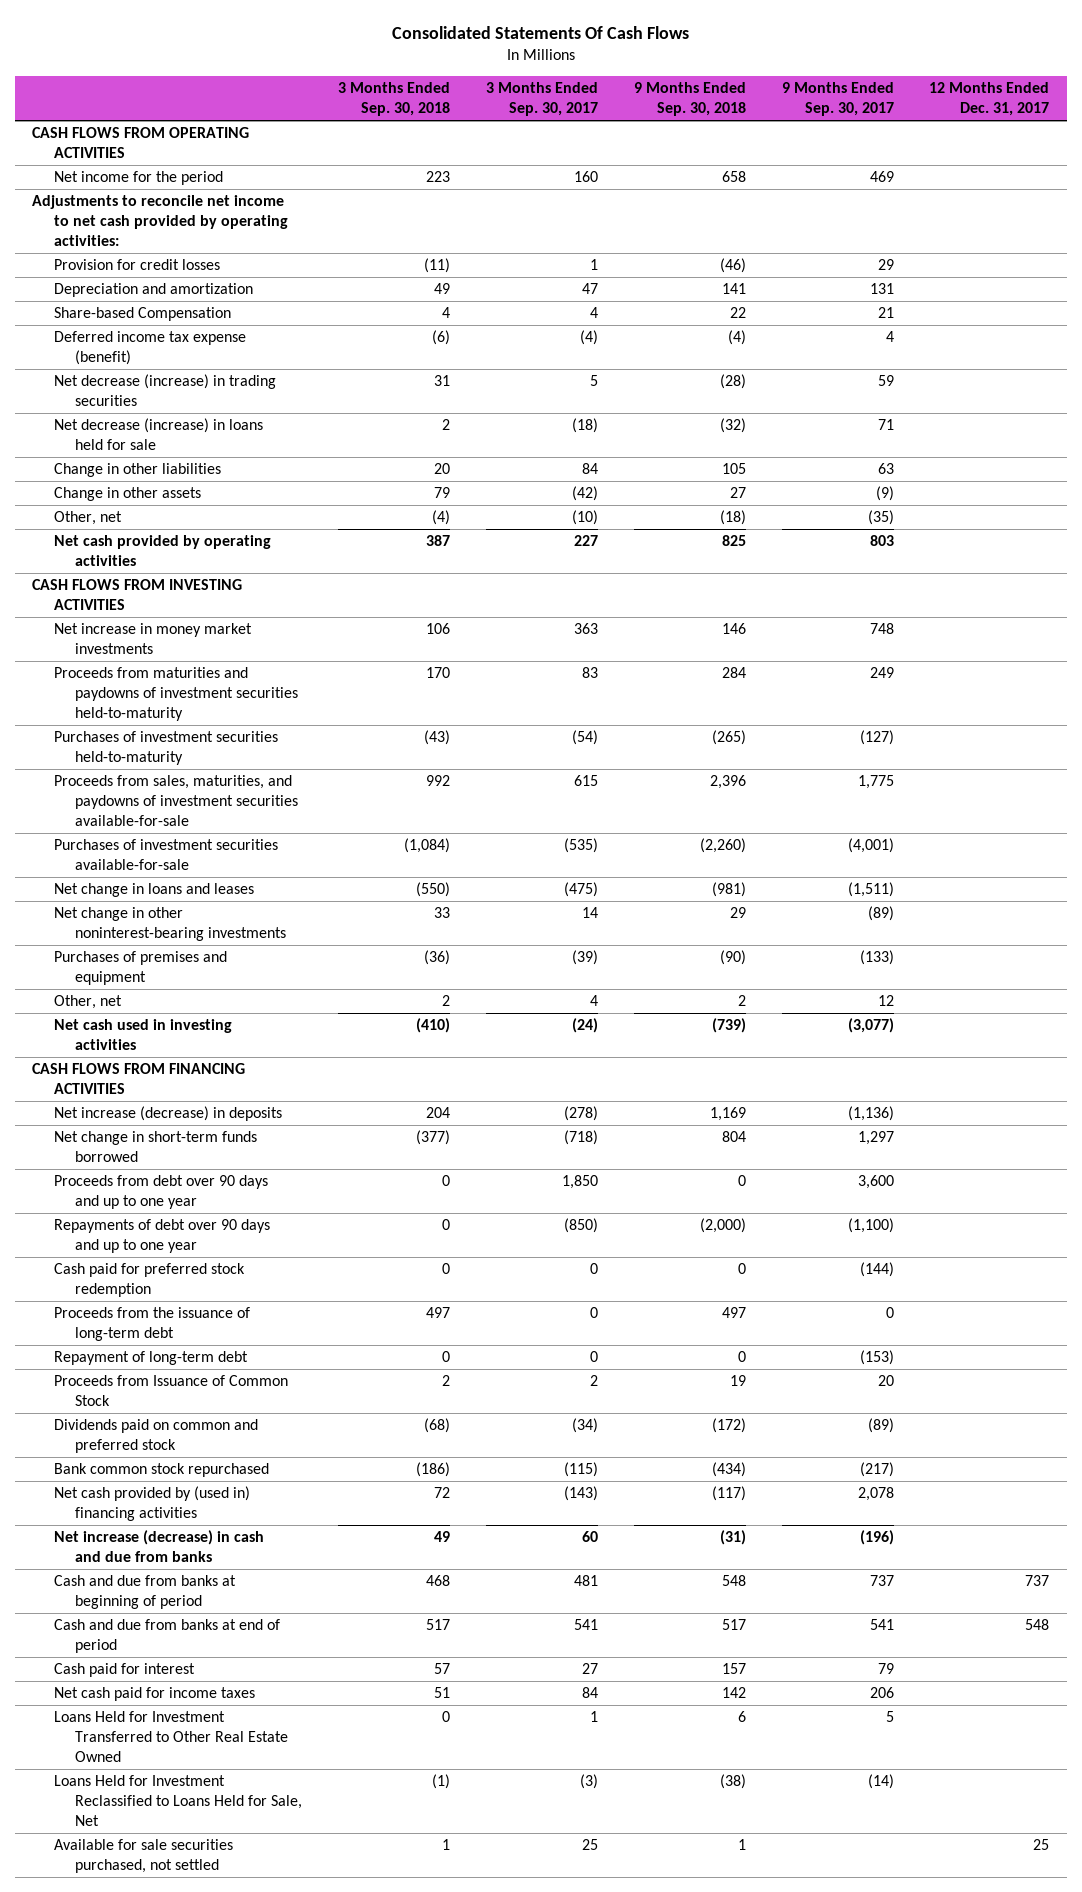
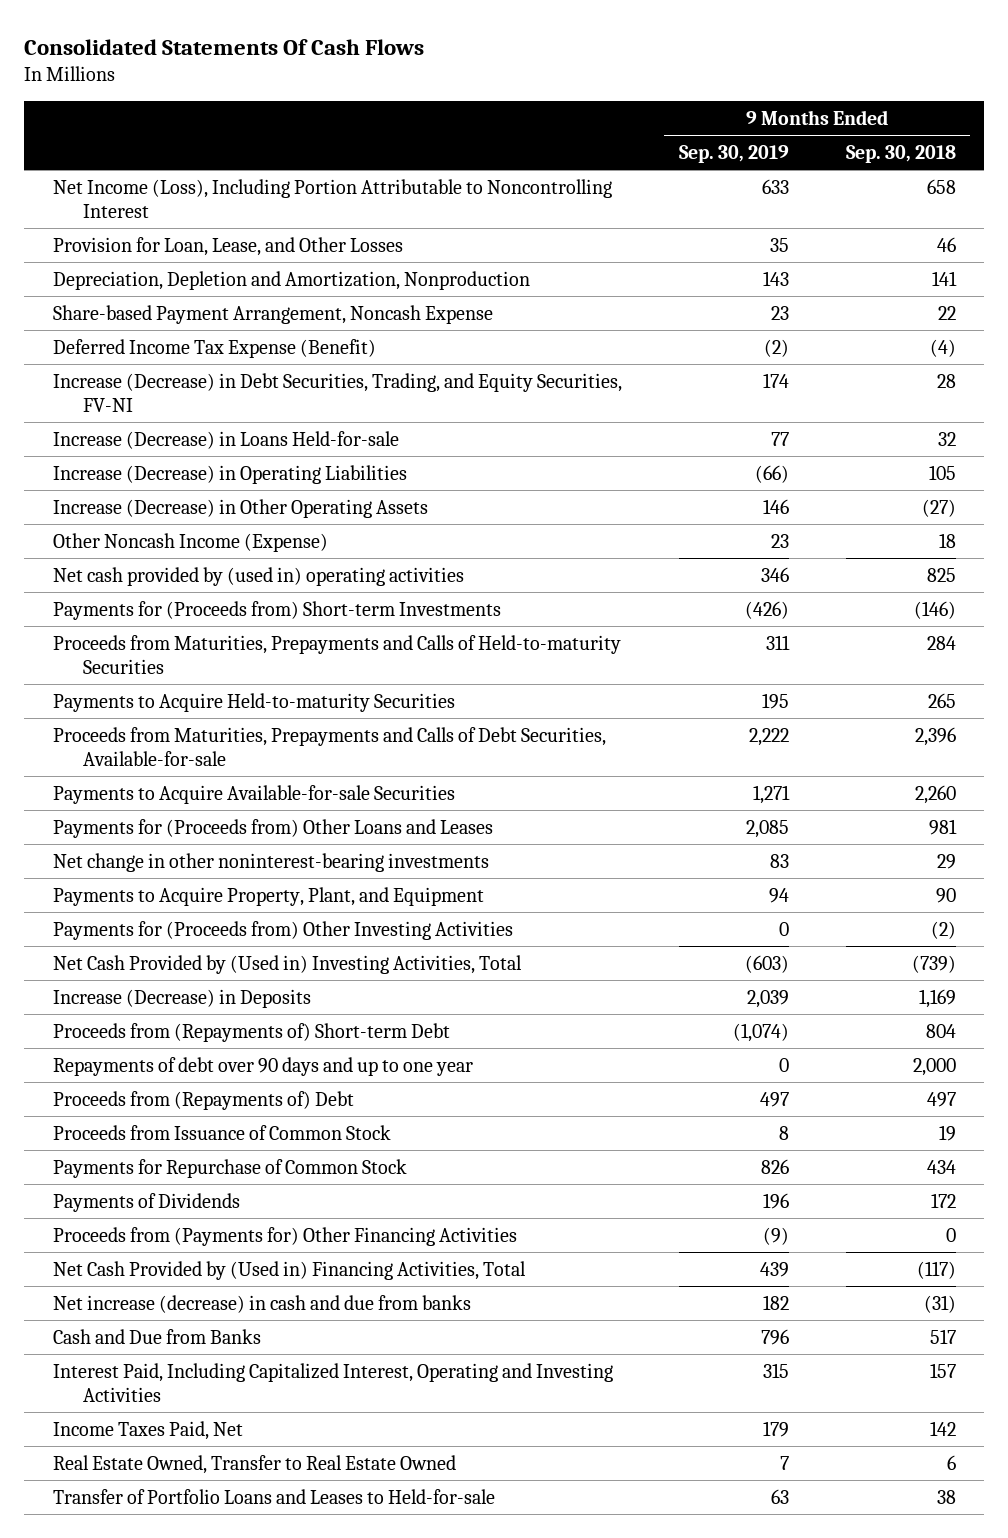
- | 3 Months Ended Sep. 30, 2018 | 3 Months Ended Sep. 30, 2017 | 9 Months Ended Sep. 30, 2018 | 9 Months Ended Sep. 30, 2017 | 12 Months Ended Dec. 31, 2017
+ | 9 Months Ended Sep. 30, 2019 | 9 Months Ended Sep. 30, 2018
- CASH FLOWS FROM OPERATING ACTIVITIES
- Net income for the period | 223 | 160 | 658 | 469 |
- Adjustments to reconcile net income to net cash provided by operating activities:
- Provision for credit losses | (11) | 1 | (46) | 29 |
- Depreciation and amortization | 49 | 47 | 141 | 131 |
- Share-based Compensation | 4 | 4 | 22 | 21 |
- Deferred income tax expense (benefit) | (6) | (4) | (4) | 4 |
- Net decrease (increase) in trading securities | 31 | 5 | (28) | 59 |
- Net decrease (increase) in loans held for sale | 2 | (18) | (32) | 71 |
- Change in other liabilities | 20 | 84 | 105 | 63 |
- Change in other assets | 79 | (42) | 27 | (9) |
- Other, net | (4) | (10) | (18) | (35) |
- Net cash provided by operating activities | 387 | 227 | 825 | 803 |
- CASH FLOWS FROM INVESTING ACTIVITIES
- Net increase in money market investments | 106 | 363 | 146 | 748 |
- Proceeds from maturities and paydowns of investment securities held-to-maturity | 170 | 83 | 284 | 249 |
- Purchases of investment securities held-to-maturity | (43) | (54) | (265) | (127) |
- Proceeds from sales, maturities, and paydowns of investment securities available-for-sale | 992 | 615 | 2,396 | 1,775 |
- Purchases of investment securities available-for-sale | (1,084) | (535) | (2,260) | (4,001) |
- Net change in loans and leases | (550) | (475) | (981) | (1,511) |
+ Net Income (Loss), Including Portion Attributable to Noncontrolling Interest | 633 | 658
+ Provision for Loan, Lease, and Other Losses | 35 | 46
+ Depreciation, Depletion and Amortization, Nonproduction | 143 | 141
+ Share-based Payment Arrangement, Noncash Expense | 23 | 22
+ Deferred Income Tax Expense (Benefit) | (2) | (4)
+ Increase (Decrease) in Debt Securities, Trading, and Equity Securities, FV-NI | 174 | 28
+ Increase (Decrease) in Loans Held-for-sale | 77 | 32
+ Increase (Decrease) in Operating Liabilities | (66) | 105
+ Increase (Decrease) in Other Operating Assets | 146 | (27)
+ Other Noncash Income (Expense) | 23 | 18
+ Net cash provided by (used in) operating activities | 346 | 825
+ Payments for (Proceeds from) Short-term Investments | (426) | (146)
+ Proceeds from Maturities, Prepayments and Calls of Held-to-maturity Securities | 311 | 284
+ Payments to Acquire Held-to-maturity Securities | 195 | 265
+ Proceeds from Maturities, Prepayments and Calls of Debt Securities, Available-for-sale | 2,222 | 2,396
+ Payments to Acquire Available-for-sale Securities | 1,271 | 2,260
+ Payments for (Proceeds from) Other Loans and Leases | 2,085 | 981
- Purchases of premises and equipment | (36) | (39) | (90) | (133) |
- Other, net | 2 | 4 | 2 | 12 |
- Net cash used in investing activities | (410) | (24) | (739) | (3,077) |
- CASH FLOWS FROM FINANCING ACTIVITIES
- Net increase (decrease) in deposits | 204 | (278) | 1,169 | (1,136) |
- Net change in short-term funds borrowed | (377) | (718) | 804 | 1,297 |
- Proceeds from debt over 90 days and up to one year | 0 | 1,850 | 0 | 3,600 |
- Repayments of debt over 90 days and up to one year | 0 | (850) | (2,000) | (1,100) |
- Cash paid for preferred stock redemption | 0 | 0 | 0 | (144) |
- Proceeds from the issuance of long-term debt | 497 | 0 | 497 | 0 |
- Repayment of long-term debt | 0 | 0 | 0 | (153) |
+ Payments to Acquire Property, Plant, and Equipment | 94 | 90
+ Payments for (Proceeds from) Other Investing Activities | 0 | (2)
+ Net Cash Provided by (Used in) Investing Activities, Total | (603) | (739)
+ Increase (Decrease) in Deposits | 2,039 | 1,169
+ Proceeds from (Repayments of) Short-term Debt | (1,074) | 804
+ Repayments of debt over 90 days and up to one year | 0 | 2,000
+ Proceeds from (Repayments of) Debt | 497 | 497
- Dividends paid on common and preferred stock | (68) | (34) | (172) | (89) |
- Bank common stock repurchased | (186) | (115) | (434) | (217) |
- Net cash provided by (used in) financing activities | 72 | (143) | (117) | 2,078 |
+ Payments for Repurchase of Common Stock | 826 | 434
+ Payments of Dividends | 196 | 172
+ Proceeds from (Payments for) Other Financing Activities | (9) | 0
+ Net Cash Provided by (Used in) Financing Activities, Total | 439 | (117)
- Cash and due from banks at beginning of period | 468 | 481 | 548 | 737 | 737
- Cash and due from banks at end of period | 517 | 541 | 517 | 541 | 548
- Cash paid for interest | 57 | 27 | 157 | 79 |
- Net cash paid for income taxes | 51 | 84 | 142 | 206 |
- Loans Held for Investment Transferred to Other Real Estate Owned | 0 | 1 | 6 | 5 |
- Loans Held for Investment Reclassified to Loans Held for Sale, Net | (1) | (3) | (38) | (14) |
- Available for sale securities purchased, not settled | 1 | 25 | 1 | | 25
+ Cash and Due from Banks | 796 | 517
+ Interest Paid, Including Capitalized Interest, Operating and Investing Activities | 315 | 157
+ Income Taxes Paid, Net | 179 | 142
+ Real Estate Owned, Transfer to Real Estate Owned | 7 | 6
+ Transfer of Portfolio Loans and Leases to Held-for-sale | 63 | 38

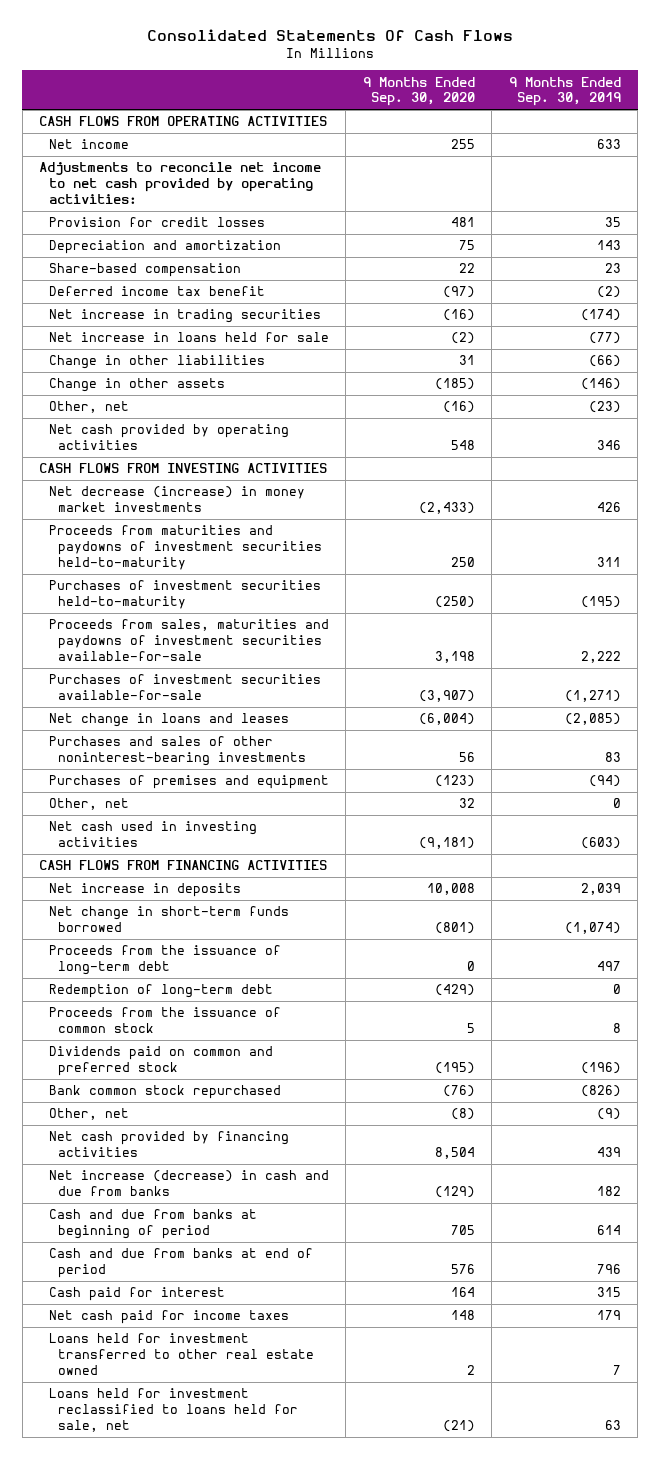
- | 9 Months Ended Sep. 30, 2019 | 9 Months Ended Sep. 30, 2018
+ | 9 Months Ended Sep. 30, 2020 | 9 Months Ended Sep. 30, 2019
- Net Income (Loss), Including Portion Attributable to Noncontrolling Interest | 633 | 658
- Provision for Loan, Lease, and Other Losses | 35 | 46
- Depreciation, Depletion and Amortization, Nonproduction | 143 | 141
- Share-based Payment Arrangement, Noncash Expense | 23 | 22
- Deferred Income Tax Expense (Benefit) | (2) | (4)
- Increase (Decrease) in Debt Securities, Trading, and Equity Securities, FV-NI | 174 | 28
- Increase (Decrease) in Loans Held-for-sale | 77 | 32
- Increase (Decrease) in Operating Liabilities | (66) | 105
- Increase (Decrease) in Other Operating Assets | 146 | (27)
- Other Noncash Income (Expense) | 23 | 18
- Net cash provided by (used in) operating activities | 346 | 825
- Payments for (Proceeds from) Short-term Investments | (426) | (146)
- Proceeds from Maturities, Prepayments and Calls of Held-to-maturity Securities | 311 | 284
- Payments to Acquire Held-to-maturity Securities | 195 | 265
- Proceeds from Maturities, Prepayments and Calls of Debt Securities, Available-for-sale | 2,222 | 2,396
- Payments to Acquire Available-for-sale Securities | 1,271 | 2,260
- Payments for (Proceeds from) Other Loans and Leases | 2,085 | 981
- Net change in other noninterest-bearing investments | 83 | 29
- Payments to Acquire Property, Plant, and Equipment | 94 | 90
- Payments for (Proceeds from) Other Investing Activities | 0 | (2)
- Net Cash Provided by (Used in) Investing Activities, Total | (603) | (739)
- Increase (Decrease) in Deposits | 2,039 | 1,169
- Proceeds from (Repayments of) Short-term Debt | (1,074) | 804
- Repayments of debt over 90 days and up to one year | 0 | 2,000
- Proceeds from (Repayments of) Debt | 497 | 497
- Proceeds from Issuance of Common Stock | 8 | 19
- Payments for Repurchase of Common Stock | 826 | 434
- Payments of Dividends | 196 | 172
- Proceeds from (Payments for) Other Financing Activities | (9) | 0
- Net Cash Provided by (Used in) Financing Activities, Total | 439 | (117)
+ CASH FLOWS FROM OPERATING ACTIVITIES
+ Net income | 255 | 633
+ Adjustments to reconcile net income to net cash provided by operating activities:
+ Provision for credit losses | 481 | 35
+ Depreciation and amortization | 75 | 143
+ Share-based compensation | 22 | 23
+ Deferred income tax benefit | (97) | (2)
+ Net increase in trading securities | (16) | (174)
+ Net increase in loans held for sale | (2) | (77)
+ Change in other liabilities | 31 | (66)
+ Change in other assets | (185) | (146)
+ Other, net | (16) | (23)
+ Net cash provided by operating activities | 548 | 346
+ CASH FLOWS FROM INVESTING ACTIVITIES
+ Net decrease (increase) in money market investments | (2,433) | 426
+ Proceeds from maturities and paydowns of investment securities held-to-maturity | 250 | 311
+ Purchases of investment securities held-to-maturity | (250) | (195)
+ Proceeds from sales, maturities and paydowns of investment securities available-for-sale | 3,198 | 2,222
+ Purchases of investment securities available-for-sale | (3,907) | (1,271)
+ Net change in loans and leases | (6,004) | (2,085)
+ Purchases and sales of other noninterest-bearing investments | 56 | 83
+ Purchases of premises and equipment | (123) | (94)
+ Other, net | 32 | 0
+ Net cash used in investing activities | (9,181) | (603)
+ CASH FLOWS FROM FINANCING ACTIVITIES
+ Net increase in deposits | 10,008 | 2,039
+ Net change in short-term funds borrowed | (801) | (1,074)
+ Proceeds from the issuance of long-term debt | 0 | 497
+ Redemption of long-term debt | (429) | 0
+ Proceeds from the issuance of common stock | 5 | 8
+ Dividends paid on common and preferred stock | (195) | (196)
+ Bank common stock repurchased | (76) | (826)
+ Other, net | (8) | (9)
+ Net cash provided by financing activities | 8,504 | 439
- Cash and Due from Banks | 796 | 517
- Interest Paid, Including Capitalized Interest, Operating and Investing Activities | 315 | 157
- Income Taxes Paid, Net | 179 | 142
- Real Estate Owned, Transfer to Real Estate Owned | 7 | 6
- Transfer of Portfolio Loans and Leases to Held-for-sale | 63 | 38
+ Cash and due from banks at beginning of period | 705 | 614
+ Cash and due from banks at end of period | 576 | 796
+ Cash paid for interest | 164 | 315
+ Net cash paid for income taxes | 148 | 179
+ Loans held for investment transferred to other real estate owned | 2 | 7
+ Loans held for investment reclassified to loans held for sale, net | (21) | 63

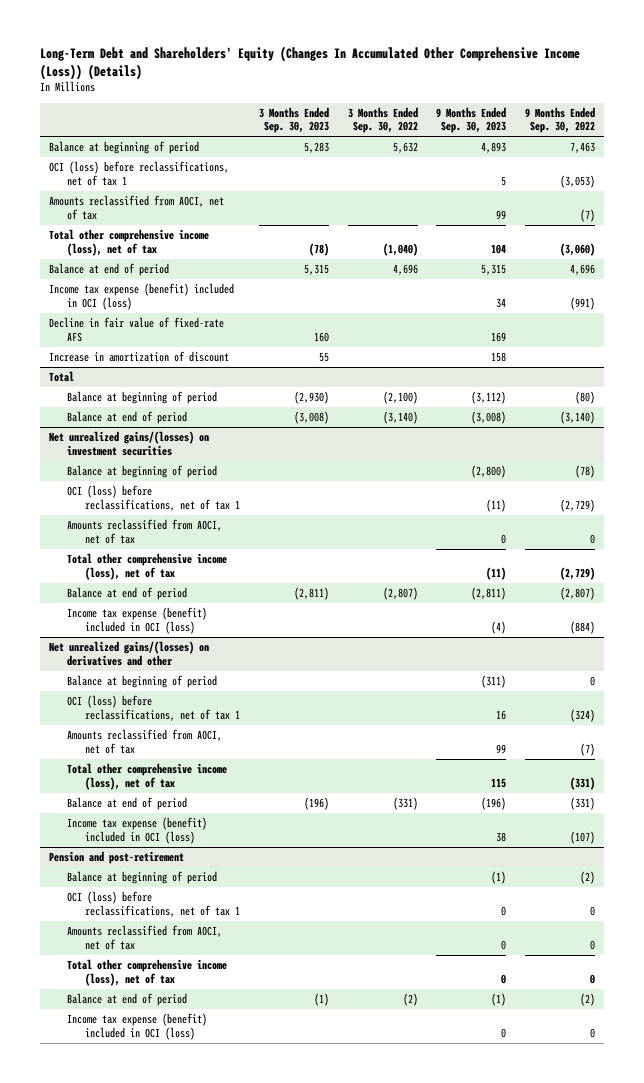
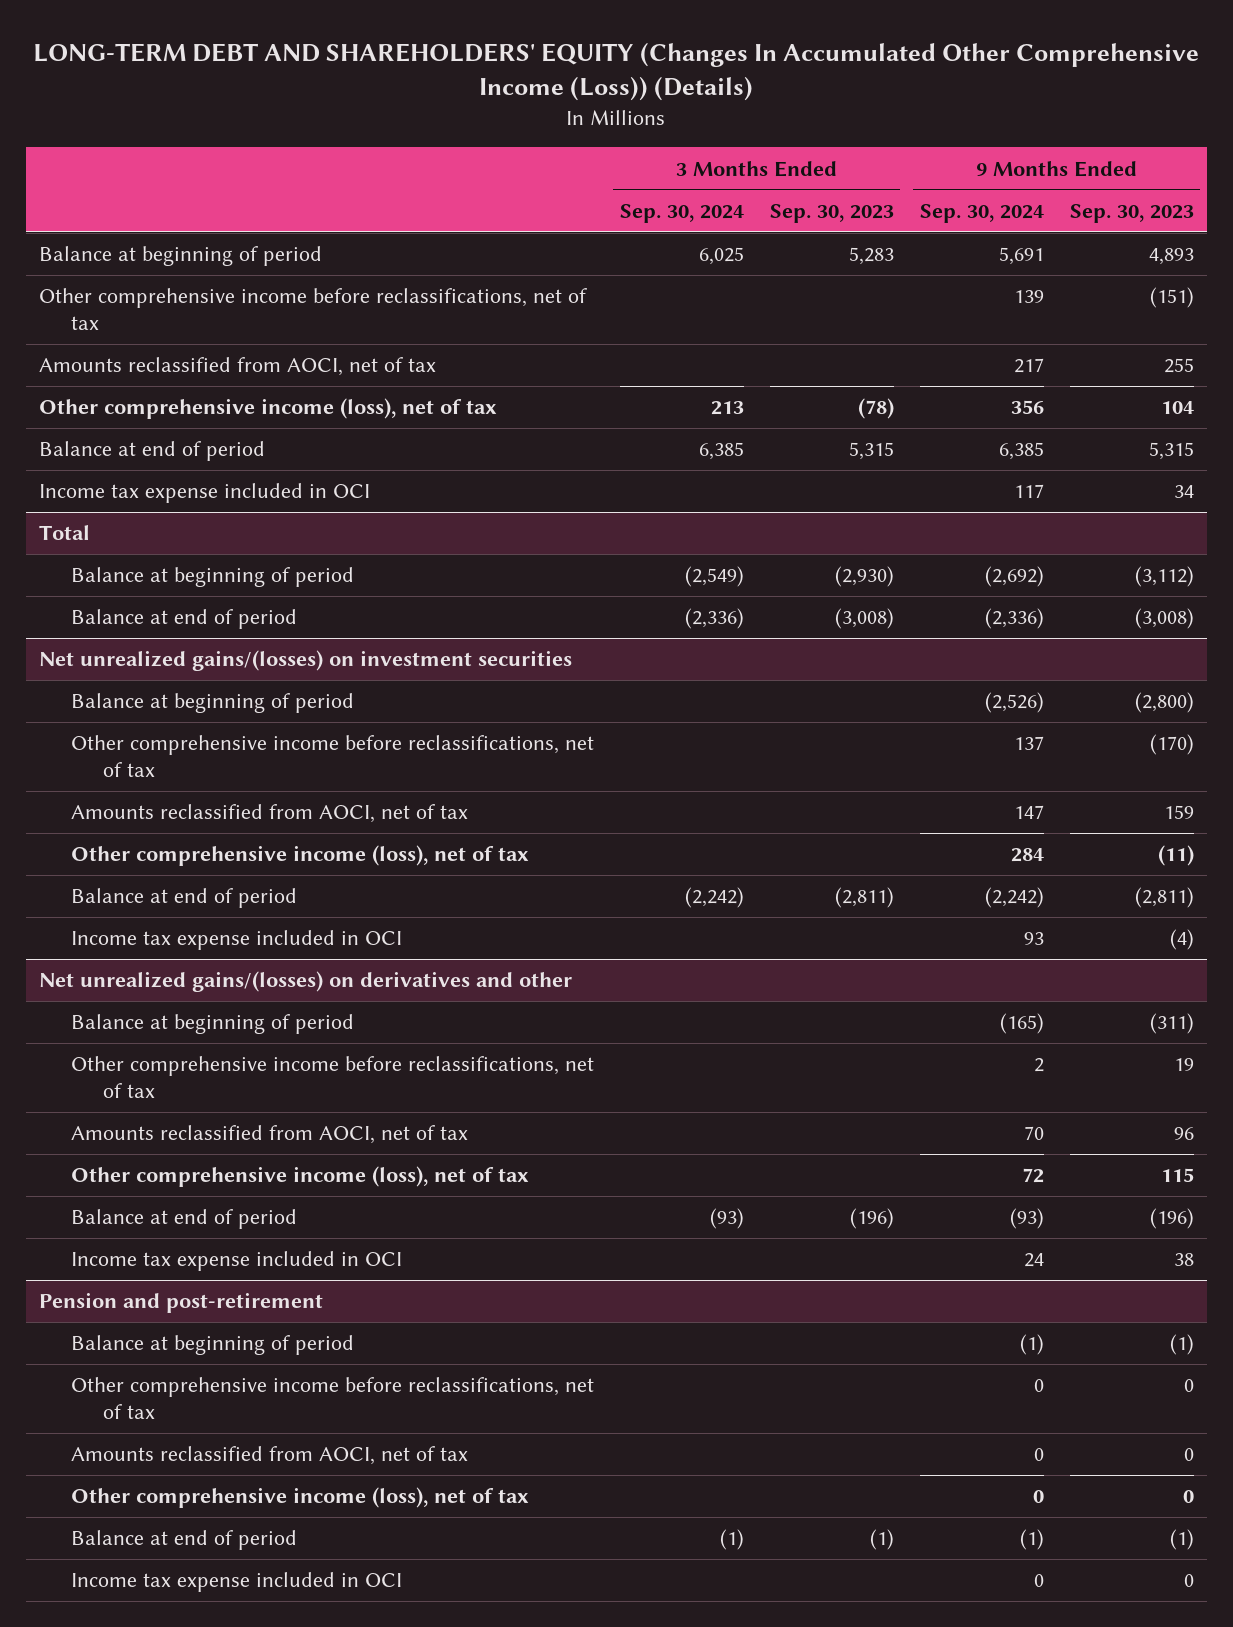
- Long-Term Debt and Shareholders' Equity (Changes In Accumulated Other Comprehensive Income (Loss)) (Details)
+ LONG-TERM DEBT AND SHAREHOLDERS' EQUITY (Changes In Accumulated Other Comprehensive Income (Loss)) (Details)
- | 3 Months Ended Sep. 30, 2023 | 3 Months Ended Sep. 30, 2022 | 9 Months Ended Sep. 30, 2023 | 9 Months Ended Sep. 30, 2022
+ | 3 Months Ended Sep. 30, 2024 | 3 Months Ended Sep. 30, 2023 | 9 Months Ended Sep. 30, 2024 | 9 Months Ended Sep. 30, 2023
- OCI (loss) before reclassifications, net of tax 1 | | | 5 | (3,053)
- Amounts reclassified from AOCI, net of tax | | | 99 | (7)
- Total other comprehensive income (loss), net of tax | (78) | (1,040) | 104 | (3,060)
+ Other comprehensive income before reclassifications, net of tax | | | 139 | (151)
+ Amounts reclassified from AOCI, net of tax | | | 217 | 255
+ Other comprehensive income (loss), net of tax | 213 | (78) | 356 | 104
- Income tax expense (benefit) included in OCI (loss) | | | 34 | (991)
- Decline in fair value of fixed-rate AFS | 160 | | 169 |
- Increase in amortization of discount | 55 | | 158 |
+ Income tax expense included in OCI | | | 117 | 34
@ Net unrealized gains/(losses) on investment securities
- OCI (loss) before reclassifications, net of tax 1 | | | (11) | (2,729)
- Amounts reclassified from AOCI, net of tax | | | 0 | 0
- Total other comprehensive income (loss), net of tax | | | (11) | (2,729)
+ Other comprehensive income before reclassifications, net of tax | | | 137 | (170)
+ Amounts reclassified from AOCI, net of tax | | | 147 | 159
+ Other comprehensive income (loss), net of tax | | | 284 | (11)
- Income tax expense (benefit) included in OCI (loss) | | | (4) | (884)
+ Income tax expense included in OCI | | | 93 | (4)
@ Net unrealized gains/(losses) on derivatives and other
- OCI (loss) before reclassifications, net of tax 1 | | | 16 | (324)
- Amounts reclassified from AOCI, net of tax | | | 99 | (7)
- Total other comprehensive income (loss), net of tax | | | 115 | (331)
+ Other comprehensive income before reclassifications, net of tax | | | 2 | 19
+ Amounts reclassified from AOCI, net of tax | | | 70 | 96
+ Other comprehensive income (loss), net of tax | | | 72 | 115
- Income tax expense (benefit) included in OCI (loss) | | | 38 | (107)
+ Income tax expense included in OCI | | | 24 | 38
@ Pension and post-retirement
- OCI (loss) before reclassifications, net of tax 1 | | | 0 | 0
+ Other comprehensive income before reclassifications, net of tax | | | 0 | 0
- Total other comprehensive income (loss), net of tax | | | 0 | 0
+ Other comprehensive income (loss), net of tax | | | 0 | 0
- Income tax expense (benefit) included in OCI (loss) | | | 0 | 0
+ Income tax expense included in OCI | | | 0 | 0

